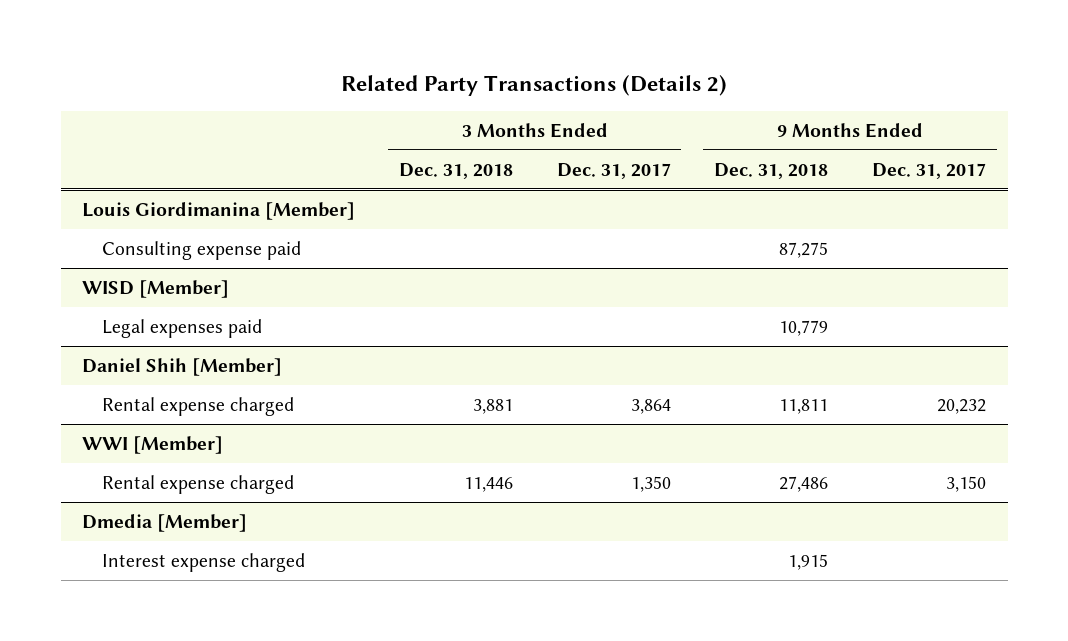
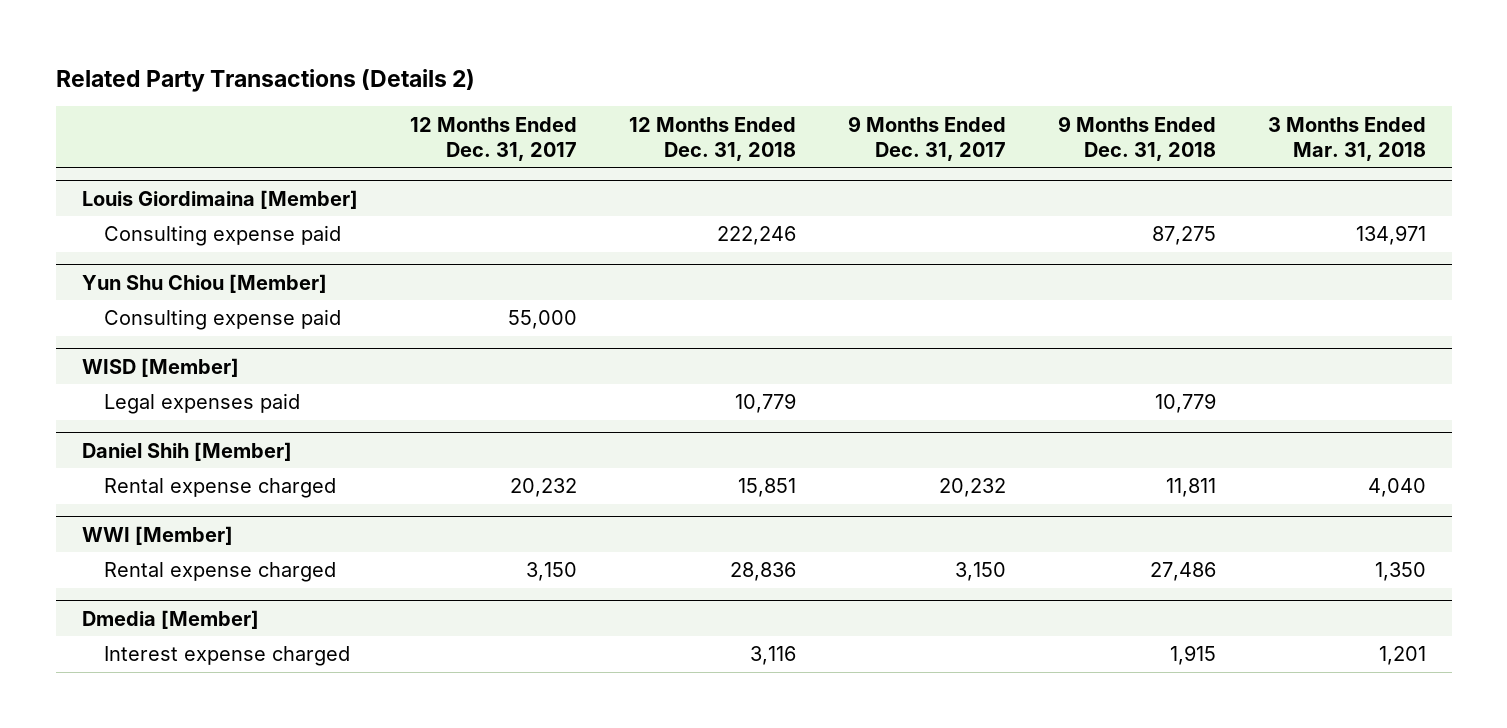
- | 3 Months Ended Dec. 31, 2018 | 3 Months Ended Dec. 31, 2017 | 9 Months Ended Dec. 31, 2018 | 9 Months Ended Dec. 31, 2017
+ | 12 Months Ended Dec. 31, 2017 | 12 Months Ended Dec. 31, 2018 | 9 Months Ended Dec. 31, 2017 | 9 Months Ended Dec. 31, 2018 | 3 Months Ended Mar. 31, 2018
- Louis Giordimanina [Member]
+ Louis Giordimaina [Member]
+ Yun Shu Chiou [Member]
+ Consulting expense paid | 55,000 | | | |

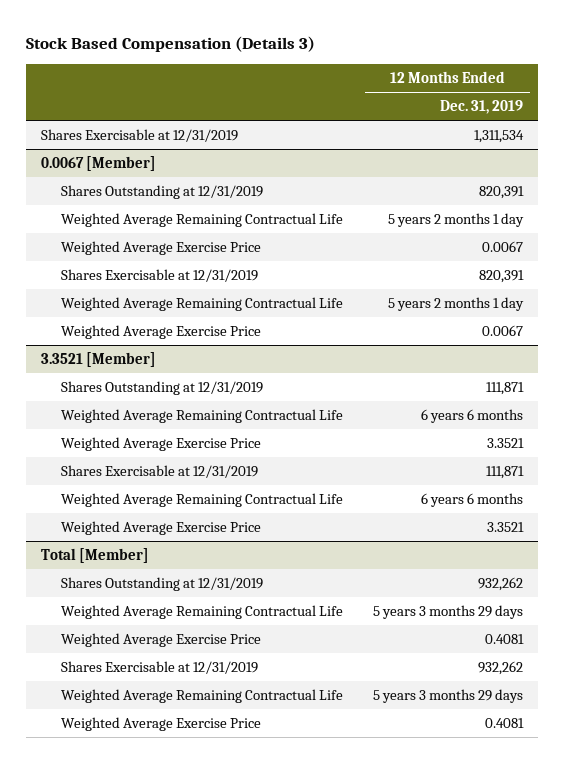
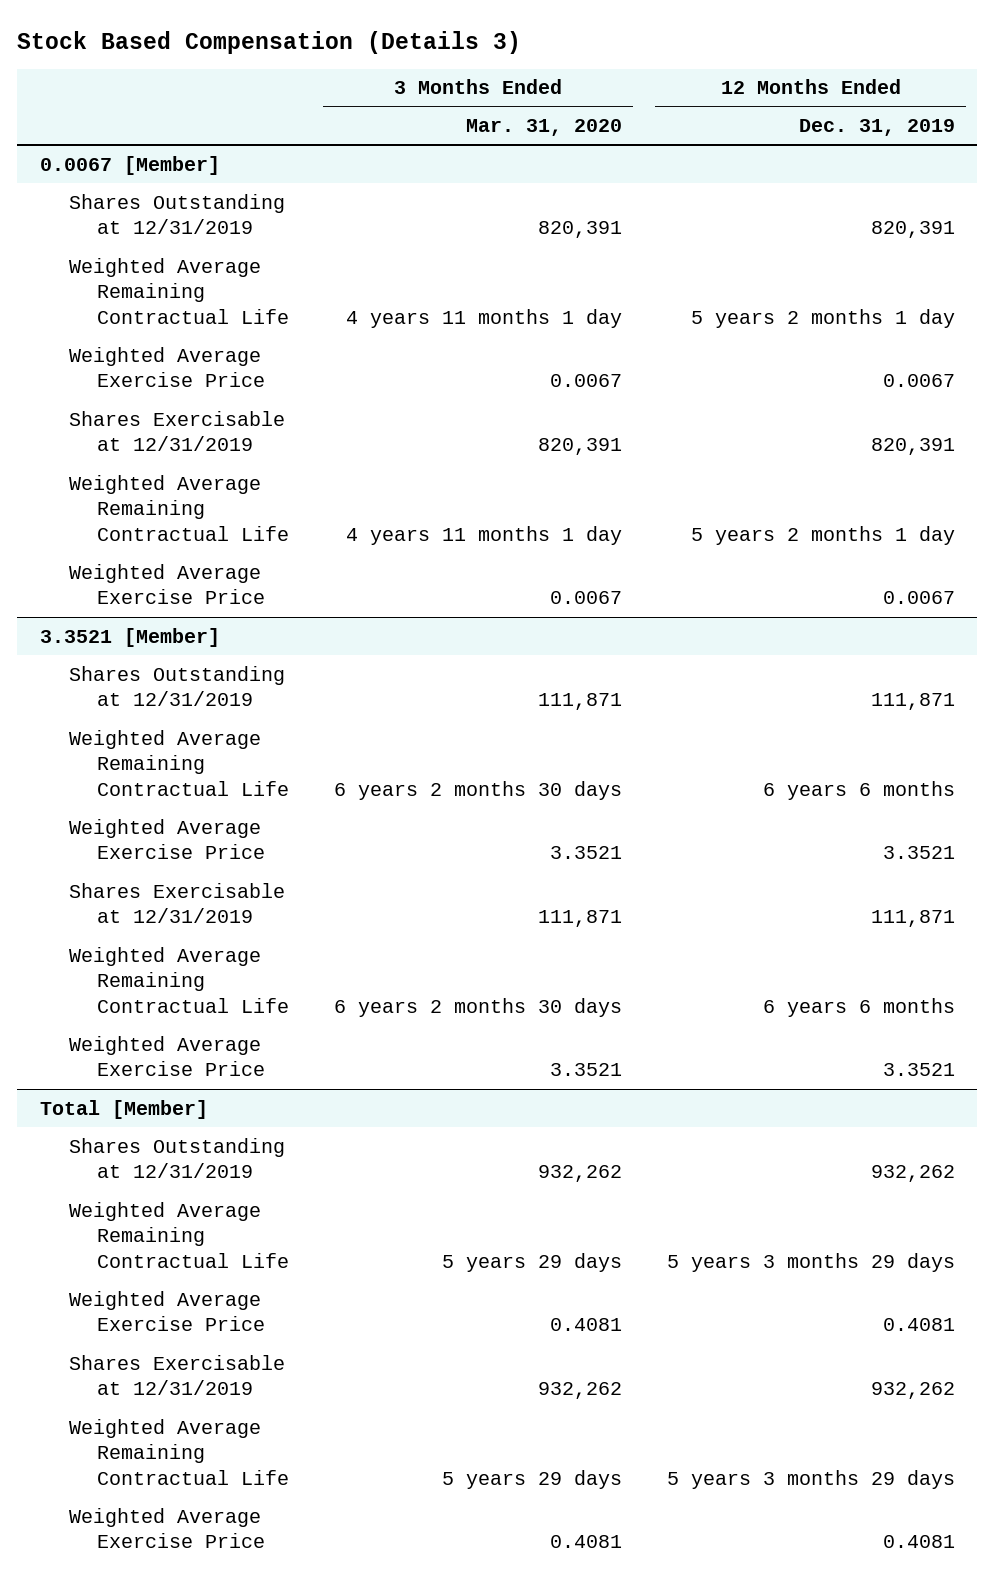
- | 12 Months Ended Dec. 31, 2019
+ | 3 Months Ended Mar. 31, 2020 | 12 Months Ended Dec. 31, 2019
- Shares Exercisable at 12/31/2019 | 1,311,534

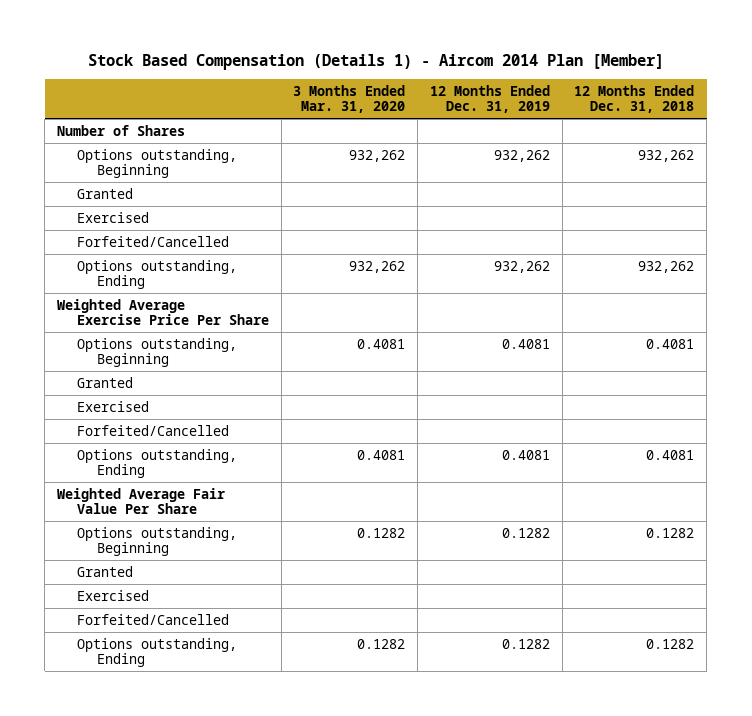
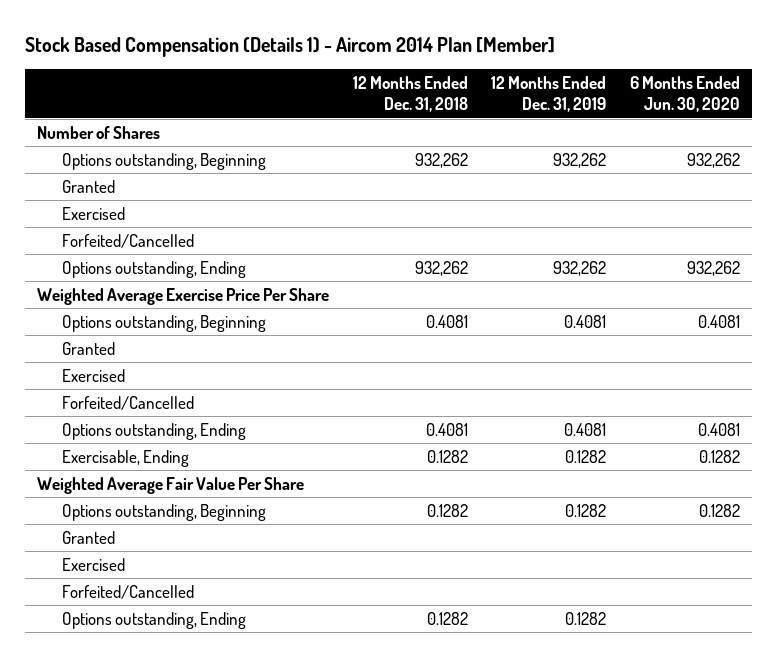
- | 3 Months Ended Mar. 31, 2020 | 12 Months Ended Dec. 31, 2019 | 12 Months Ended Dec. 31, 2018
+ | 12 Months Ended Dec. 31, 2018 | 12 Months Ended Dec. 31, 2019 | 6 Months Ended Jun. 30, 2020
+ Exercisable, Ending | 0.1282 | 0.1282 | 0.1282

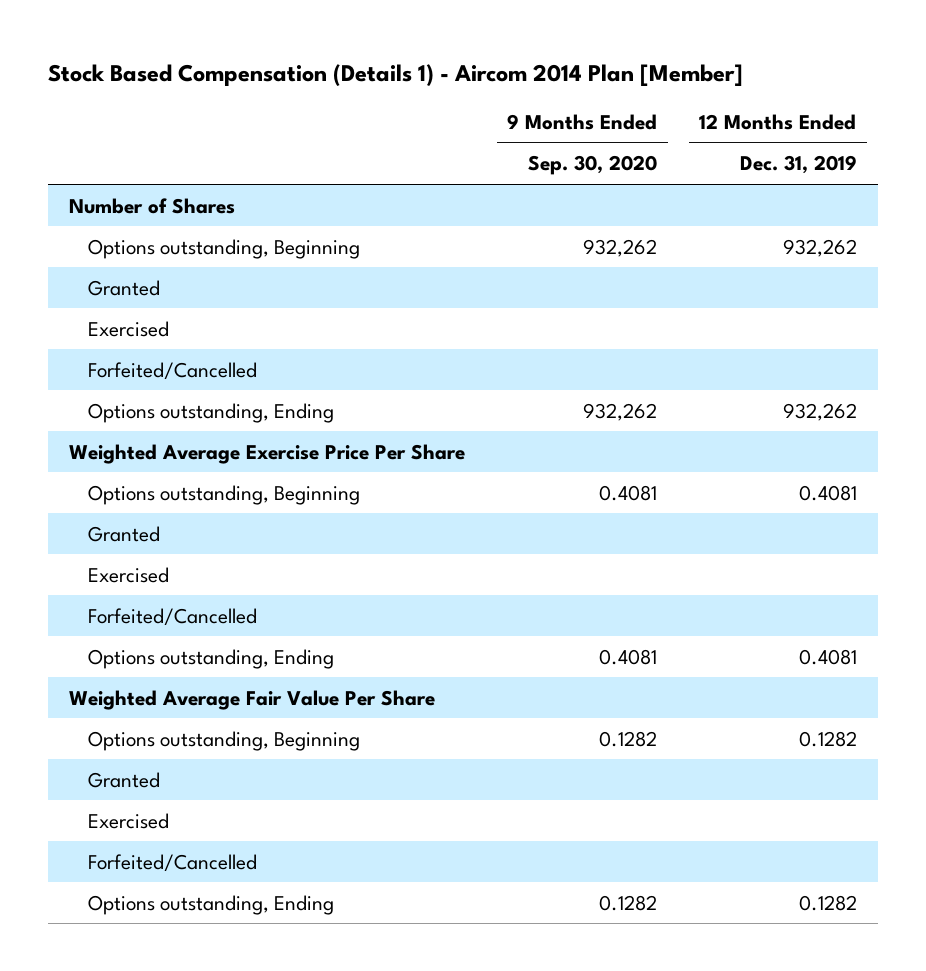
- | 12 Months Ended Dec. 31, 2018 | 12 Months Ended Dec. 31, 2019 | 6 Months Ended Jun. 30, 2020
+ | 9 Months Ended Sep. 30, 2020 | 12 Months Ended Dec. 31, 2019
- Exercisable, Ending | 0.1282 | 0.1282 | 0.1282

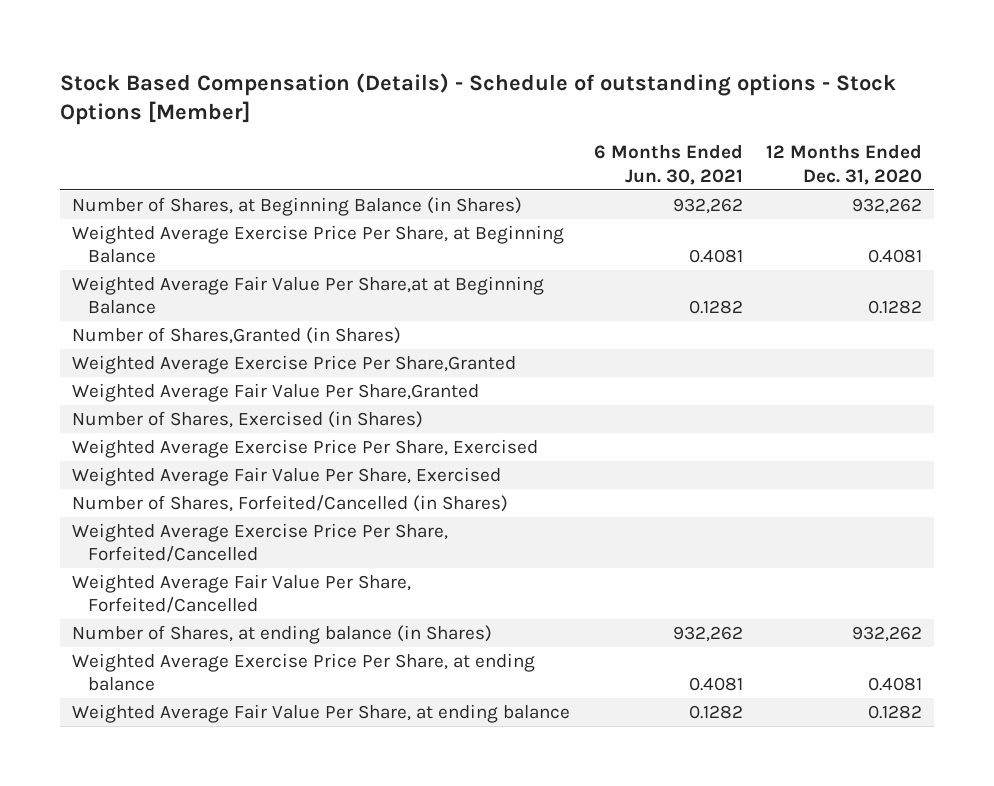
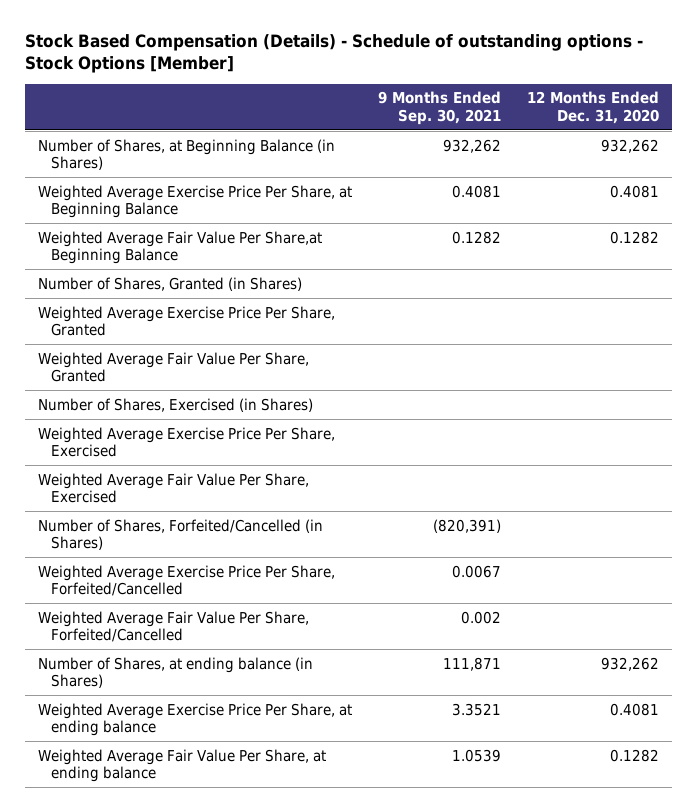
- | 6 Months Ended Jun. 30, 2021 | 12 Months Ended Dec. 31, 2020
+ | 9 Months Ended Sep. 30, 2021 | 12 Months Ended Dec. 31, 2020
- Weighted Average Fair Value Per Share,at at Beginning Balance | 0.1282 | 0.1282
- Number of Shares,Granted (in Shares)
- Weighted Average Exercise Price Per Share,Granted
- Weighted Average Fair Value Per Share,Granted
+ Weighted Average Fair Value Per Share,at Beginning Balance | 0.1282 | 0.1282
+ Number of Shares, Granted (in Shares)
+ Weighted Average Exercise Price Per Share, Granted
+ Weighted Average Fair Value Per Share, Granted

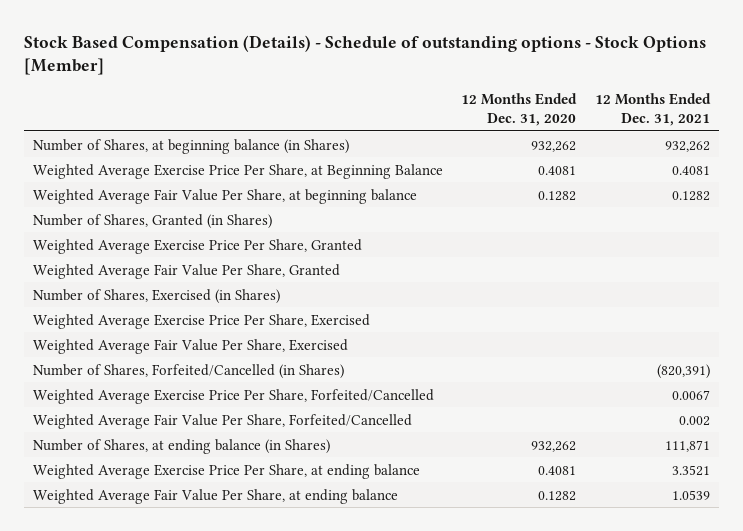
- | 9 Months Ended Sep. 30, 2021 | 12 Months Ended Dec. 31, 2020
+ | 12 Months Ended Dec. 31, 2020 | 12 Months Ended Dec. 31, 2021
- Number of Shares, at Beginning Balance (in Shares) | 932,262 | 932,262
+ Number of Shares, at beginning balance (in Shares) | 932,262 | 932,262
- Weighted Average Fair Value Per Share,at Beginning Balance | 0.1282 | 0.1282
+ Weighted Average Fair Value Per Share, at beginning balance | 0.1282 | 0.1282

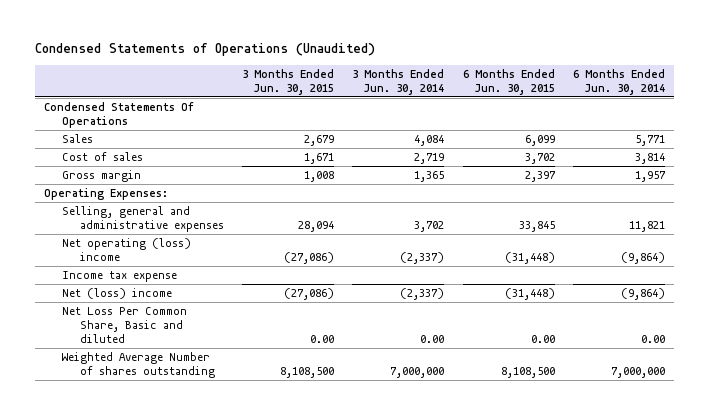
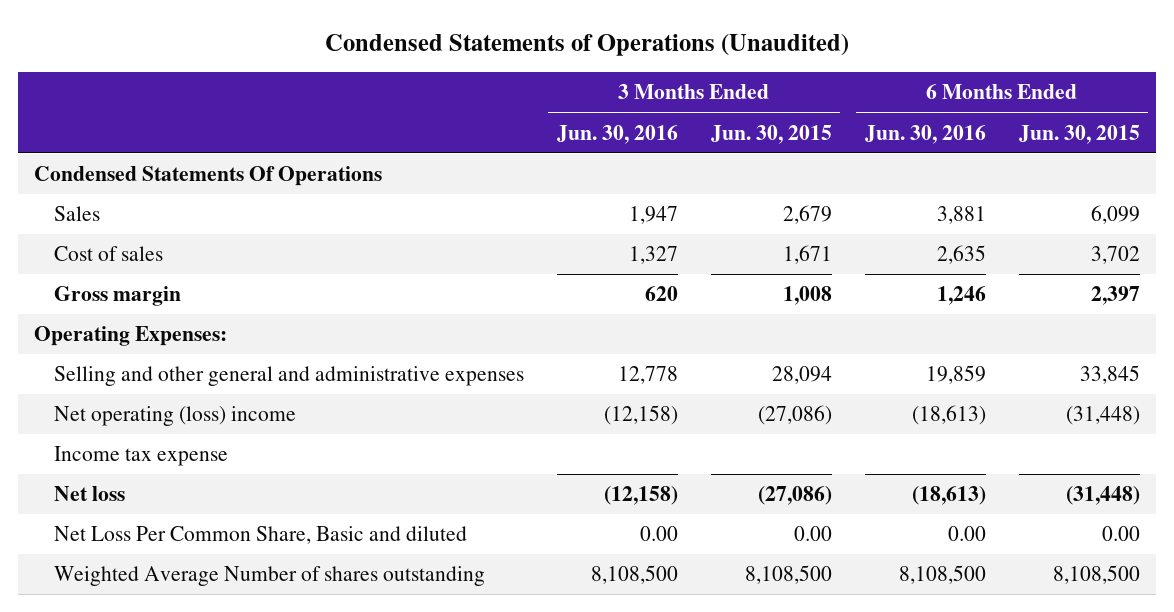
- | 3 Months Ended Jun. 30, 2015 | 3 Months Ended Jun. 30, 2014 | 6 Months Ended Jun. 30, 2015 | 6 Months Ended Jun. 30, 2014
+ | 3 Months Ended Jun. 30, 2016 | 3 Months Ended Jun. 30, 2015 | 6 Months Ended Jun. 30, 2016 | 6 Months Ended Jun. 30, 2015
- Selling, general and administrative expenses | 28,094 | 3,702 | 33,845 | 11,821
+ Selling and other general and administrative expenses | 12,778 | 28,094 | 19,859 | 33,845
- Net (loss) income | (27,086) | (2,337) | (31,448) | (9,864)
+ Net loss | (12,158) | (27,086) | (18,613) | (31,448)

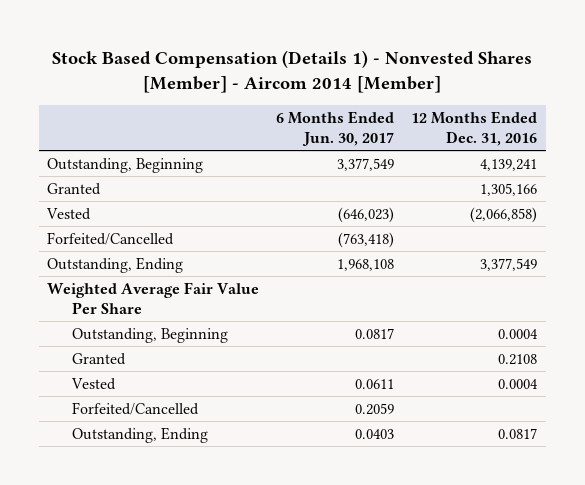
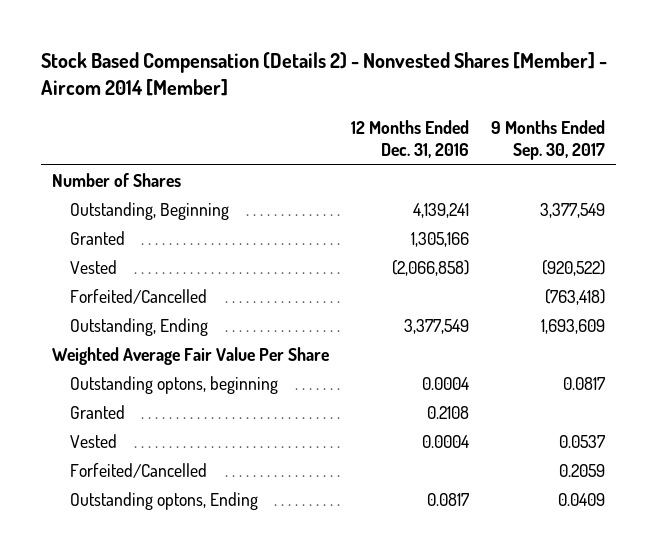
- Stock Based Compensation (Details 1) - Nonvested Shares [Member] - Aircom 2014 [Member]
+ Stock Based Compensation (Details 2) - Nonvested Shares [Member] - Aircom 2014 [Member]
- | 6 Months Ended Jun. 30, 2017 | 12 Months Ended Dec. 31, 2016
+ | 12 Months Ended Dec. 31, 2016 | 9 Months Ended Sep. 30, 2017
+ Number of Shares
- Outstanding, Beginning | 0.0817 | 0.0004
+ Outstanding optons, beginning | 0.0004 | 0.0817
- Outstanding, Ending | 0.0403 | 0.0817
+ Outstanding optons, Ending | 0.0817 | 0.0409

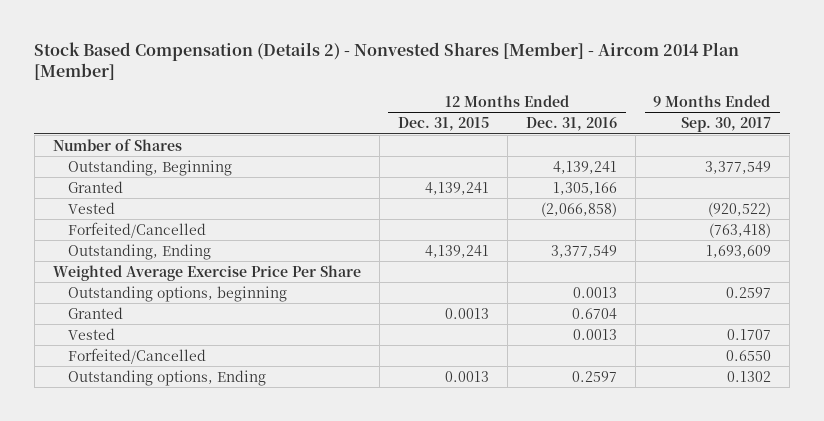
- Stock Based Compensation (Details 2) - Nonvested Shares [Member] - Aircom 2014 [Member]
+ Stock Based Compensation (Details 2) - Nonvested Shares [Member] - Aircom 2014 Plan [Member]
- | 12 Months Ended Dec. 31, 2016 | 9 Months Ended Sep. 30, 2017
+ | 12 Months Ended Dec. 31, 2015 | 12 Months Ended Dec. 31, 2016 | 9 Months Ended Sep. 30, 2017
- Weighted Average Fair Value Per Share
- Outstanding optons, beginning | 0.0004 | 0.0817
- Granted | 0.2108 |
- Vested | 0.0004 | 0.0537
- Forfeited/Cancelled | | 0.2059
- Outstanding optons, Ending | 0.0817 | 0.0409
+ Weighted Average Exercise Price Per Share
+ Outstanding options, beginning | | 0.0013 | 0.2597
+ Granted | 0.0013 | 0.6704 |
+ Vested | | 0.0013 | 0.1707
+ Forfeited/Cancelled | | | 0.6550
+ Outstanding options, Ending | 0.0013 | 0.2597 | 0.1302

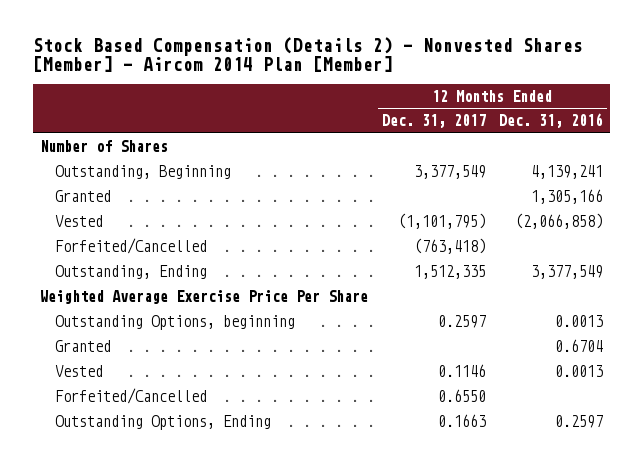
- | 12 Months Ended Dec. 31, 2015 | 12 Months Ended Dec. 31, 2016 | 9 Months Ended Sep. 30, 2017
+ | 12 Months Ended Dec. 31, 2017 | 12 Months Ended Dec. 31, 2016
- Outstanding options, beginning | | 0.0013 | 0.2597
+ Outstanding Options, beginning | 0.2597 | 0.0013
- Outstanding options, Ending | 0.0013 | 0.2597 | 0.1302
+ Outstanding Options, Ending | 0.1663 | 0.2597

